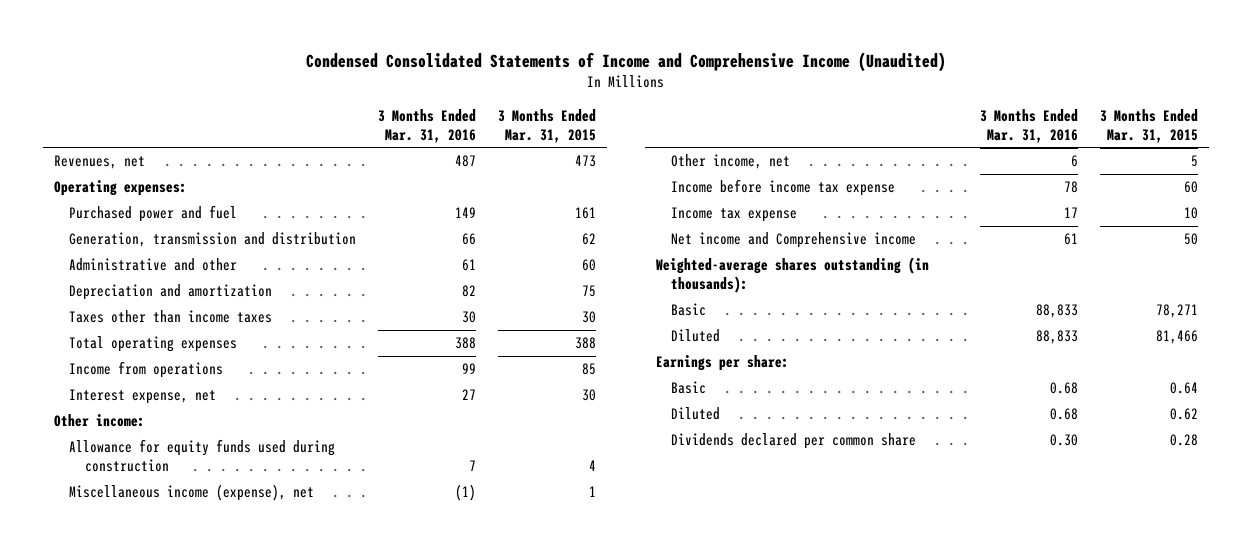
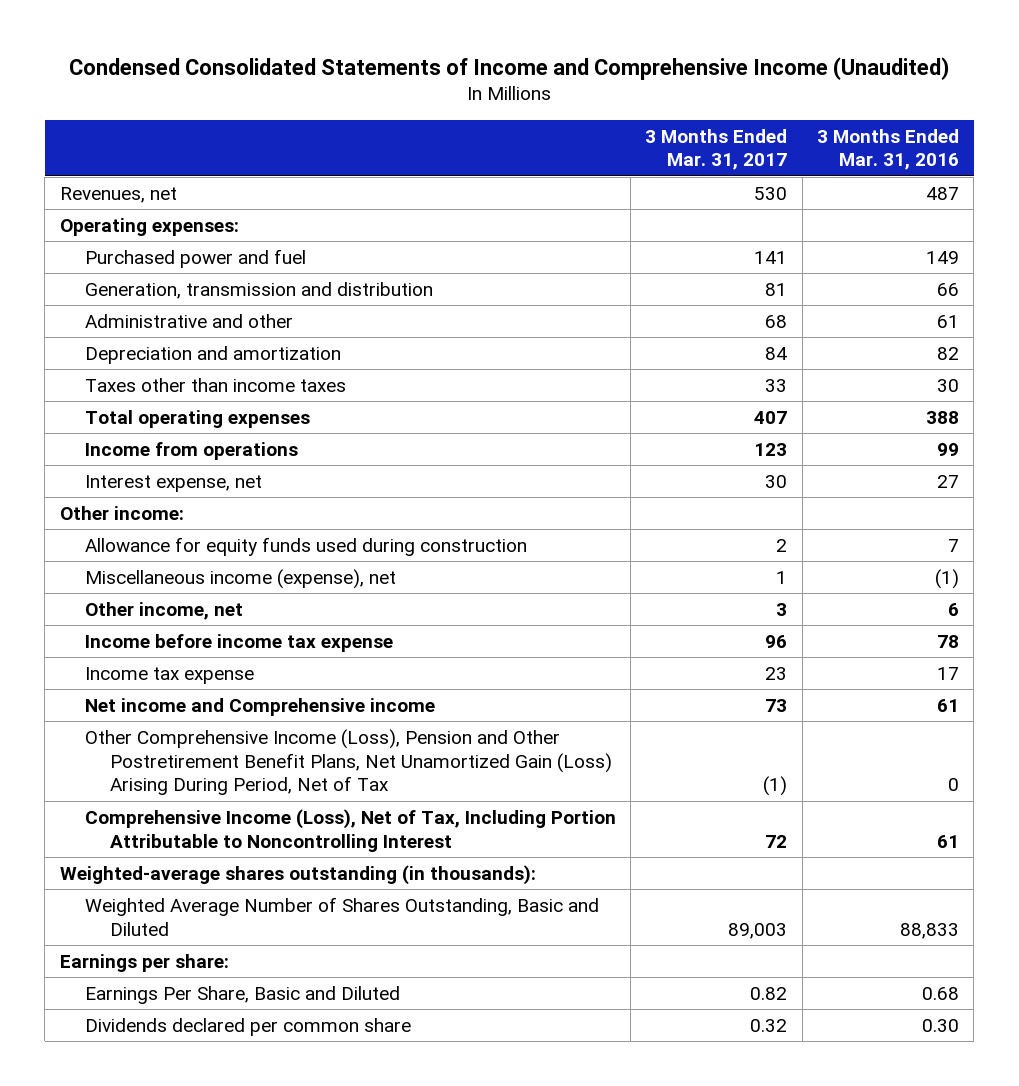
- | 3 Months Ended Mar. 31, 2016 | 3 Months Ended Mar. 31, 2015
+ | 3 Months Ended Mar. 31, 2017 | 3 Months Ended Mar. 31, 2016
+ Other Comprehensive Income (Loss), Pension and Other Postretirement Benefit Plans, Net Unamortized Gain (Loss) Arising During Period, Net of Tax | (1) | 0
+ Comprehensive Income (Loss), Net of Tax, Including Portion Attributable to Noncontrolling Interest | 72 | 61
- Basic | 88,833 | 78,271
- Diluted | 88,833 | 81,466
+ Weighted Average Number of Shares Outstanding, Basic and Diluted | 89,003 | 88,833
- Basic | 0.68 | 0.64
- Diluted | 0.68 | 0.62
+ Earnings Per Share, Basic and Diluted | 0.82 | 0.68

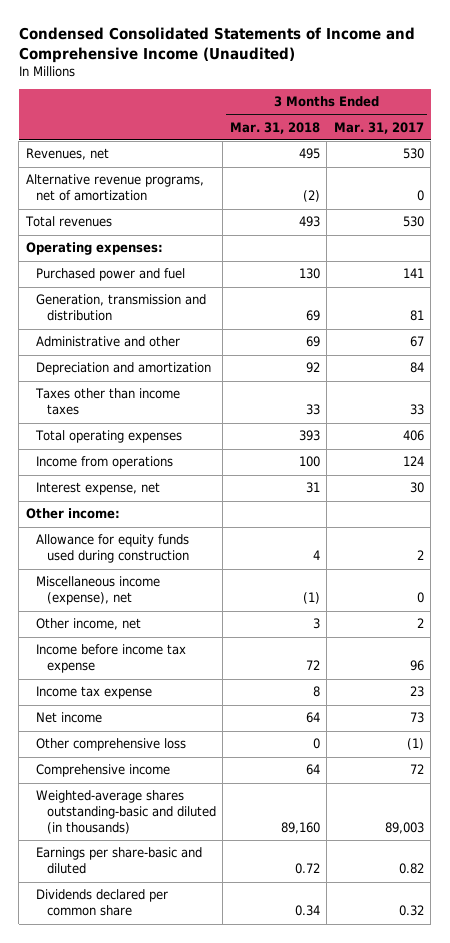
- | 3 Months Ended Mar. 31, 2017 | 3 Months Ended Mar. 31, 2016
+ | 3 Months Ended Mar. 31, 2018 | 3 Months Ended Mar. 31, 2017
+ Alternative revenue programs, net of amortization | (2) | 0
+ Total revenues | 493 | 530
- Administrative and other | 68 | 61
+ Administrative and other | 69 | 67
- Total operating expenses | 407 | 388
- Income from operations | 123 | 99
+ Total operating expenses | 393 | 406
+ Income from operations | 100 | 124
- Miscellaneous income (expense), net | 1 | (1)
- Other income, net | 3 | 6
+ Miscellaneous income (expense), net | (1) | 0
+ Other income, net | 3 | 2
- Net income and Comprehensive income | 73 | 61
- Other Comprehensive Income (Loss), Pension and Other Postretirement Benefit Plans, Net Unamortized Gain (Loss) Arising During Period, Net of Tax | (1) | 0
- Comprehensive Income (Loss), Net of Tax, Including Portion Attributable to Noncontrolling Interest | 72 | 61
- Weighted-average shares outstanding (in thousands):
- Weighted Average Number of Shares Outstanding, Basic and Diluted | 89,003 | 88,833
- Earnings per share:
- Earnings Per Share, Basic and Diluted | 0.82 | 0.68
+ Net income | 64 | 73
+ Other comprehensive loss | 0 | (1)
+ Comprehensive income | 64 | 72
+ Weighted-average shares outstanding-basic and diluted (in thousands) | 89,160 | 89,003
+ Earnings per share-basic and diluted | 0.72 | 0.82

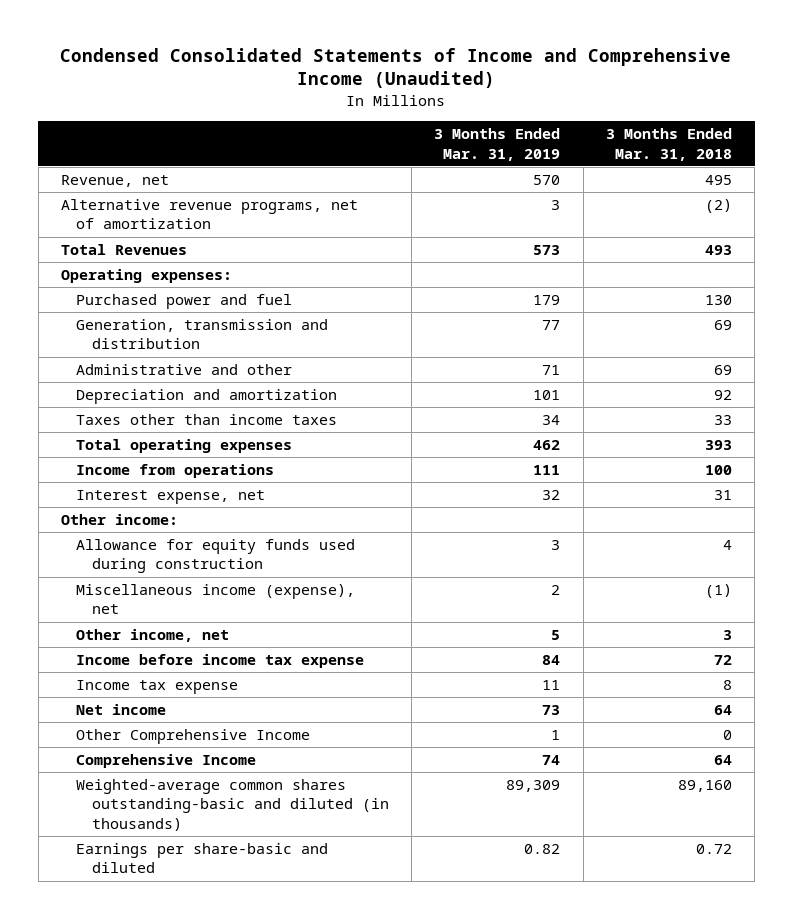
- | 3 Months Ended Mar. 31, 2018 | 3 Months Ended Mar. 31, 2017
+ | 3 Months Ended Mar. 31, 2019 | 3 Months Ended Mar. 31, 2018
- Revenues, net | 495 | 530
+ Revenue, net | 570 | 495
- Total revenues | 493 | 530
+ Total Revenues | 573 | 493
- Other comprehensive loss | 0 | (1)
- Comprehensive income | 64 | 72
- Weighted-average shares outstanding-basic and diluted (in thousands) | 89,160 | 89,003
+ Other Comprehensive Income | 1 | 0
+ Comprehensive Income | 74 | 64
+ Weighted-average common shares outstanding-basic and diluted (in thousands) | 89,309 | 89,160
- Dividends declared per common share | 0.34 | 0.32

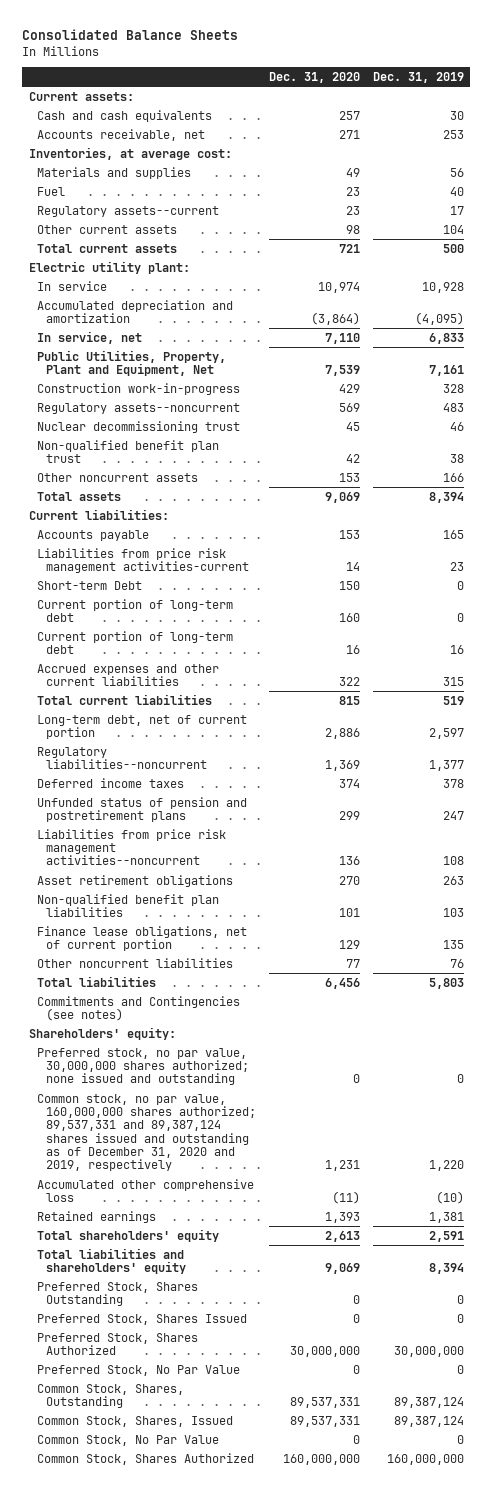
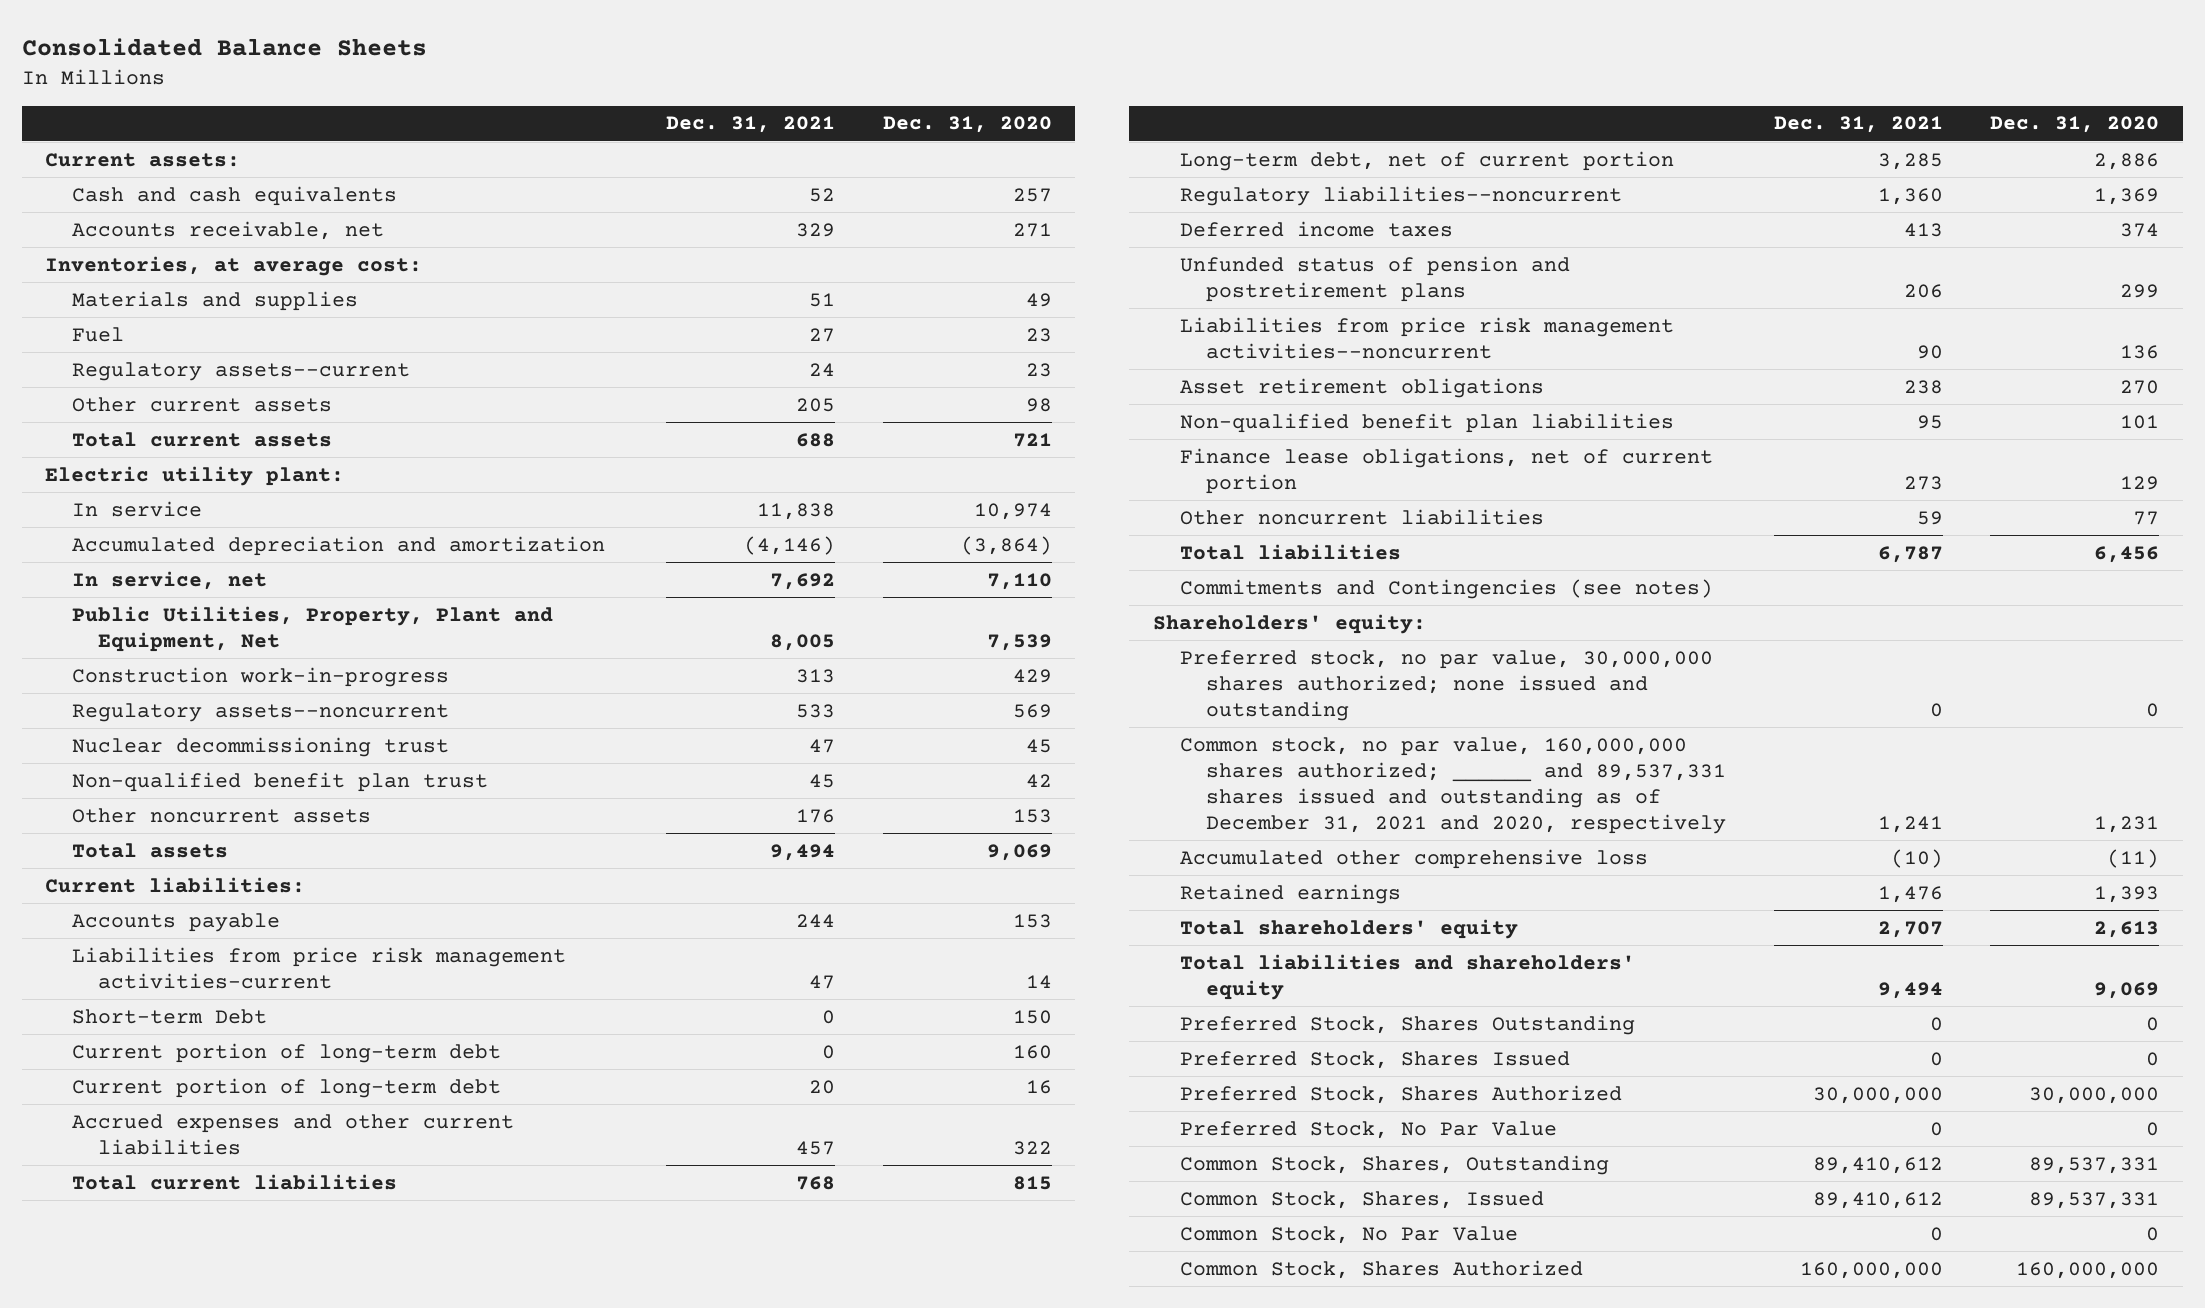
- | Dec. 31, 2020 | Dec. 31, 2019
+ | Dec. 31, 2021 | Dec. 31, 2020
- Common stock, no par value, 160,000,000 shares authorized; 89,537,331 and 89,387,124 shares issued and outstanding as of December 31, 2020 and 2019, respectively | 1,231 | 1,220
+ Common stock, no par value, 160,000,000 shares authorized; ______ and 89,537,331 shares issued and outstanding as of December 31, 2021 and 2020, respectively | 1,241 | 1,231

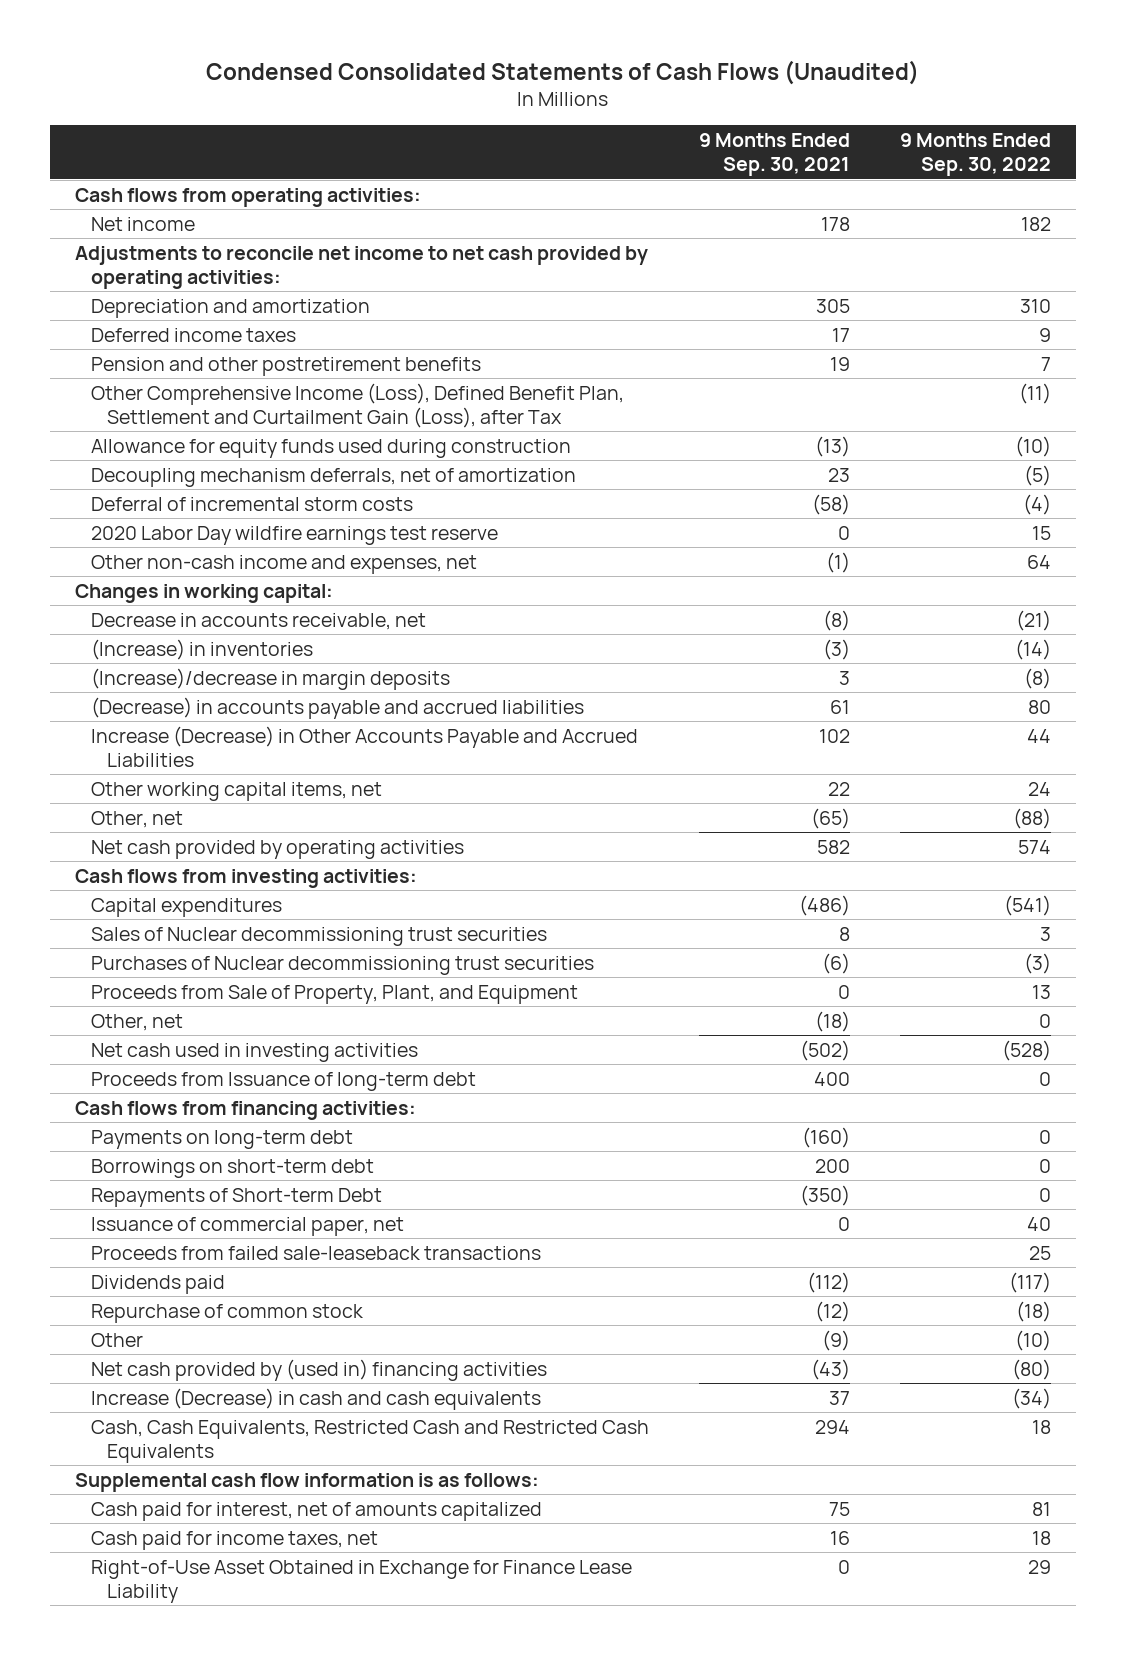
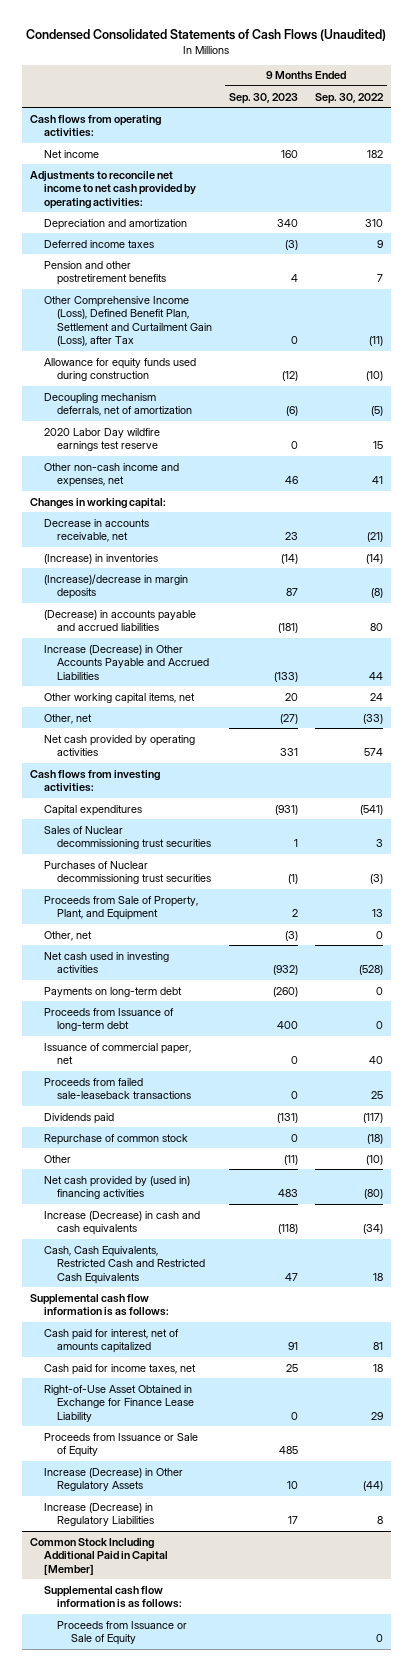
- | 9 Months Ended Sep. 30, 2021 | 9 Months Ended Sep. 30, 2022
+ | 9 Months Ended Sep. 30, 2023 | 9 Months Ended Sep. 30, 2022
- Deferral of incremental storm costs | (58) | (4)
- Other non-cash income and expenses, net | (1) | 64
+ Other non-cash income and expenses, net | 46 | 41
- Other, net | (65) | (88)
+ Other, net | (27) | (33)
- Cash flows from financing activities:
- Borrowings on short-term debt | 200 | 0
- Repayments of Short-term Debt | (350) | 0
moved down: Proceeds from Issuance of long-term debt | 400 | 0
+ Proceeds from Issuance or Sale of Equity | 485 |
+ Increase (Decrease) in Other Regulatory Assets | 10 | (44)
+ Increase (Decrease) in Regulatory Liabilities | 17 | 8
+ Common Stock Including Additional Paid in Capital [Member]
+ Supplemental cash flow information is as follows:
+ Proceeds from Issuance or Sale of Equity | | 0

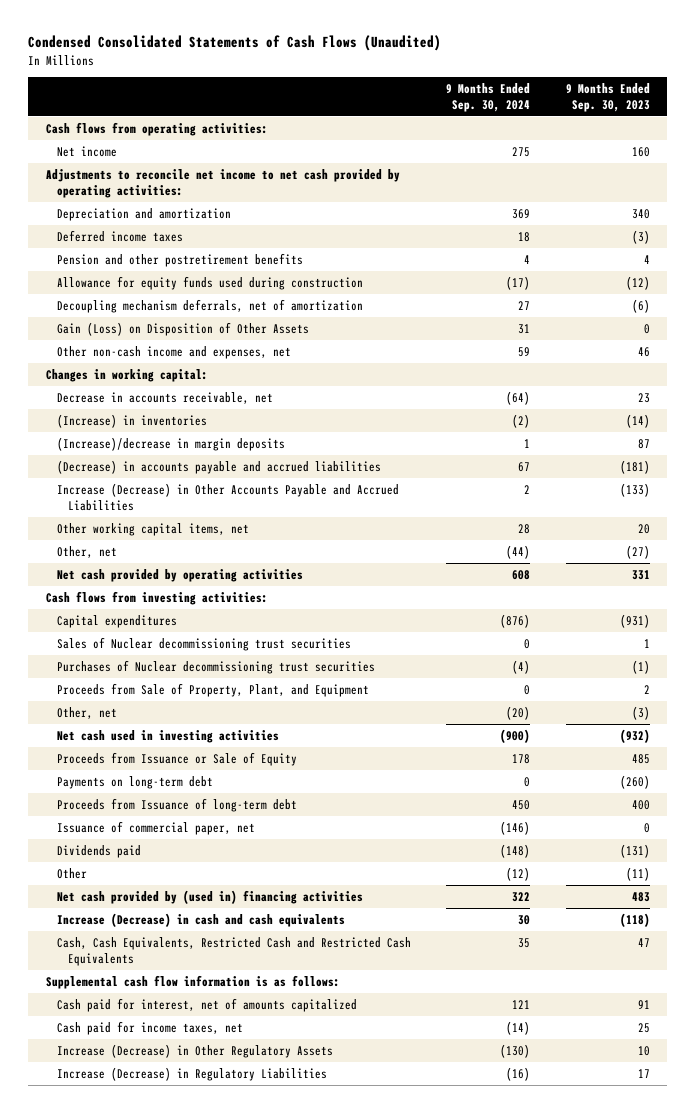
- | 9 Months Ended Sep. 30, 2023 | 9 Months Ended Sep. 30, 2022
+ | 9 Months Ended Sep. 30, 2024 | 9 Months Ended Sep. 30, 2023
- Other Comprehensive Income (Loss), Defined Benefit Plan, Settlement and Curtailment Gain (Loss), after Tax | 0 | (11)
- 2020 Labor Day wildfire earnings test reserve | 0 | 15
+ Gain (Loss) on Disposition of Other Assets | 31 | 0
moved up: Proceeds from Issuance or Sale of Equity | 178 | 485
- Proceeds from failed sale-leaseback transactions | 0 | 25
- Repurchase of common stock | 0 | (18)
- Right-of-Use Asset Obtained in Exchange for Finance Lease Liability | 0 | 29
- Common Stock Including Additional Paid in Capital [Member]
- Supplemental cash flow information is as follows:
- Proceeds from Issuance or Sale of Equity | | 0

